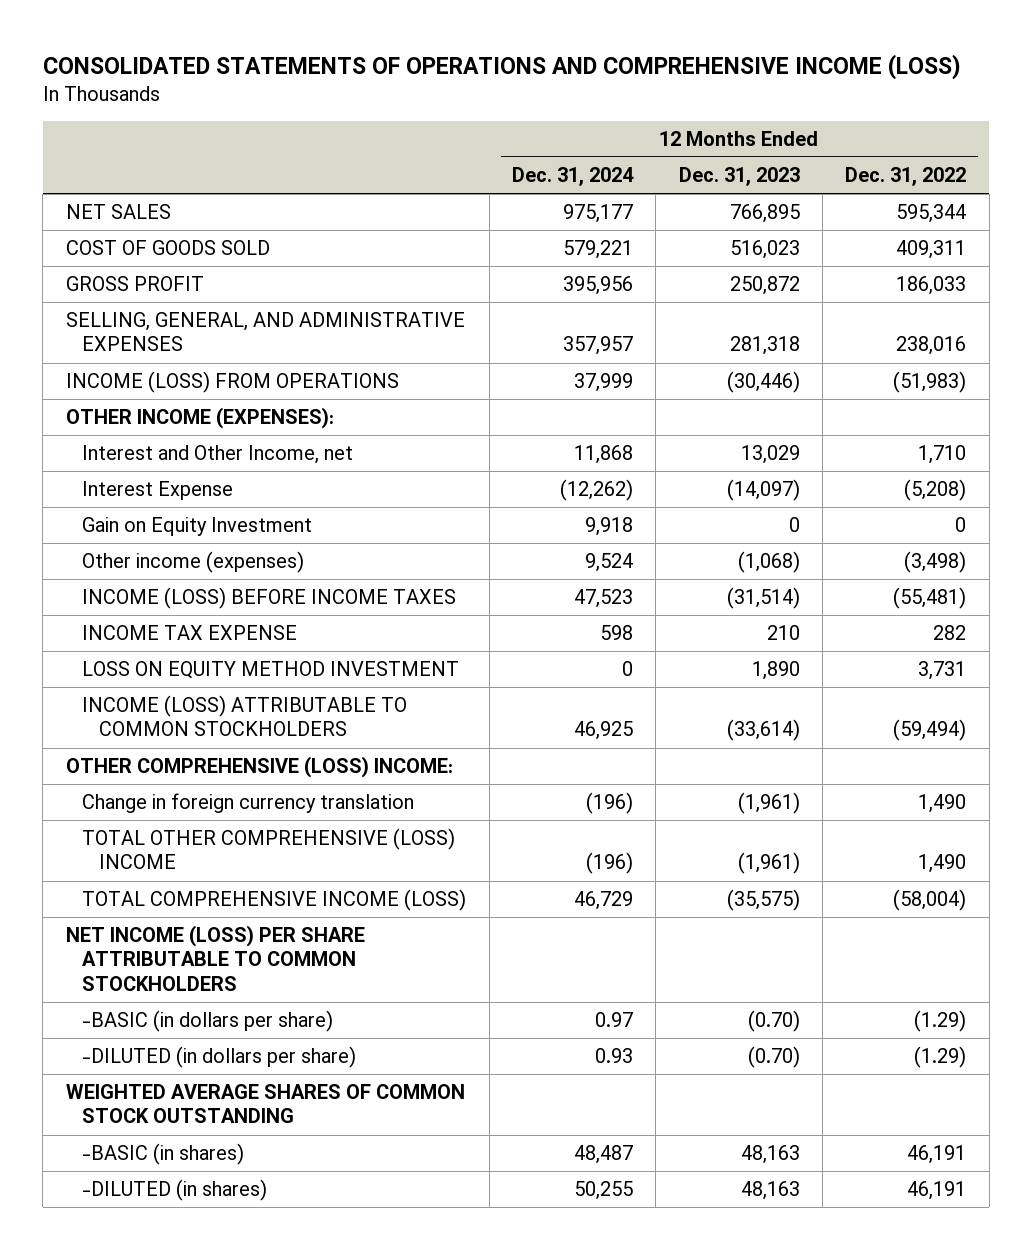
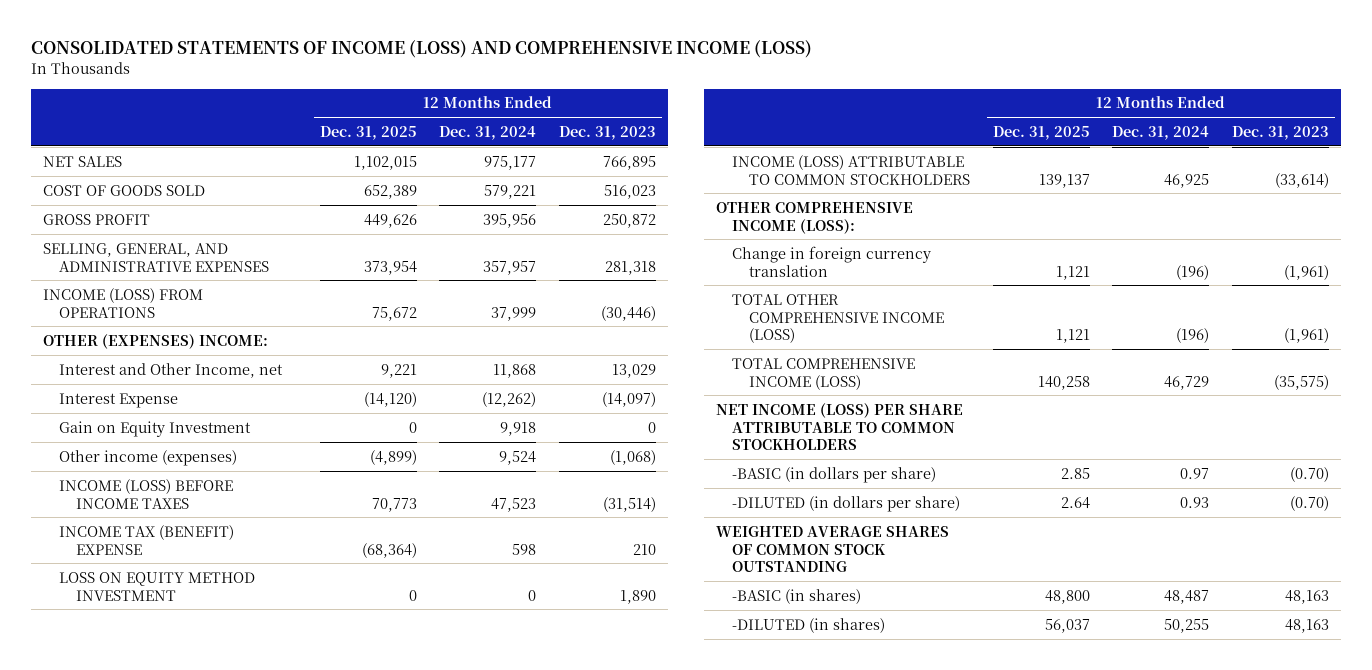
- CONSOLIDATED STATEMENTS OF OPERATIONS AND COMPREHENSIVE INCOME (LOSS)
+ CONSOLIDATED STATEMENTS OF INCOME (LOSS) AND COMPREHENSIVE INCOME (LOSS)
- | 12 Months Ended Dec. 31, 2024 | 12 Months Ended Dec. 31, 2023 | 12 Months Ended Dec. 31, 2022
+ | 12 Months Ended Dec. 31, 2025 | 12 Months Ended Dec. 31, 2024 | 12 Months Ended Dec. 31, 2023
- OTHER INCOME (EXPENSES):
+ OTHER (EXPENSES) INCOME:
- INCOME TAX EXPENSE | 598 | 210 | 282
+ INCOME TAX (BENEFIT) EXPENSE | (68,364) | 598 | 210
- OTHER COMPREHENSIVE (LOSS) INCOME:
+ OTHER COMPREHENSIVE INCOME (LOSS):
- TOTAL OTHER COMPREHENSIVE (LOSS) INCOME | (196) | (1,961) | 1,490
+ TOTAL OTHER COMPREHENSIVE INCOME (LOSS) | 1,121 | (196) | (1,961)

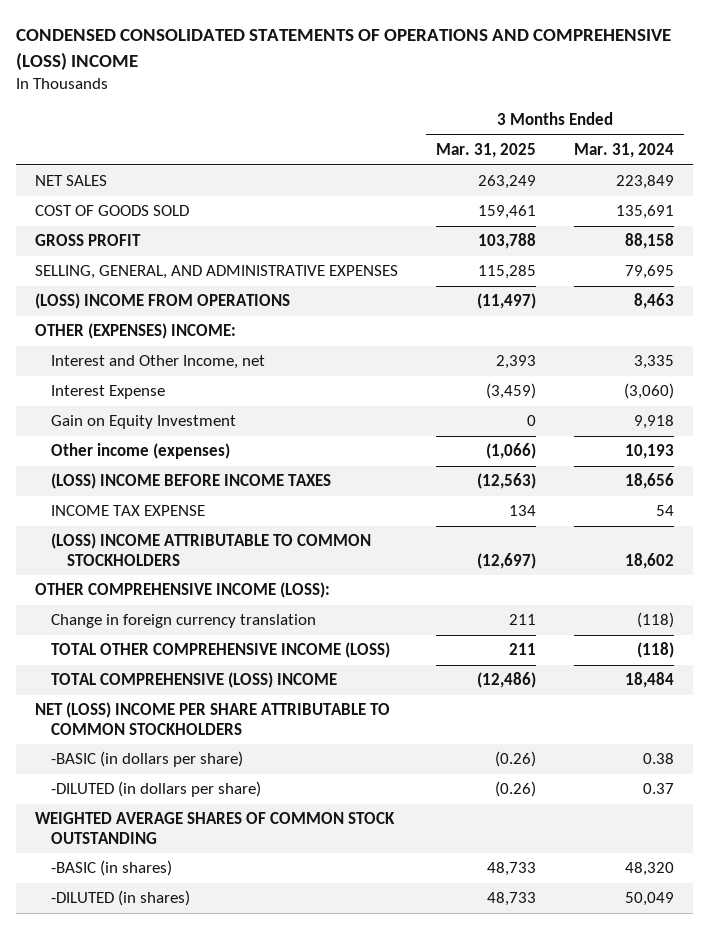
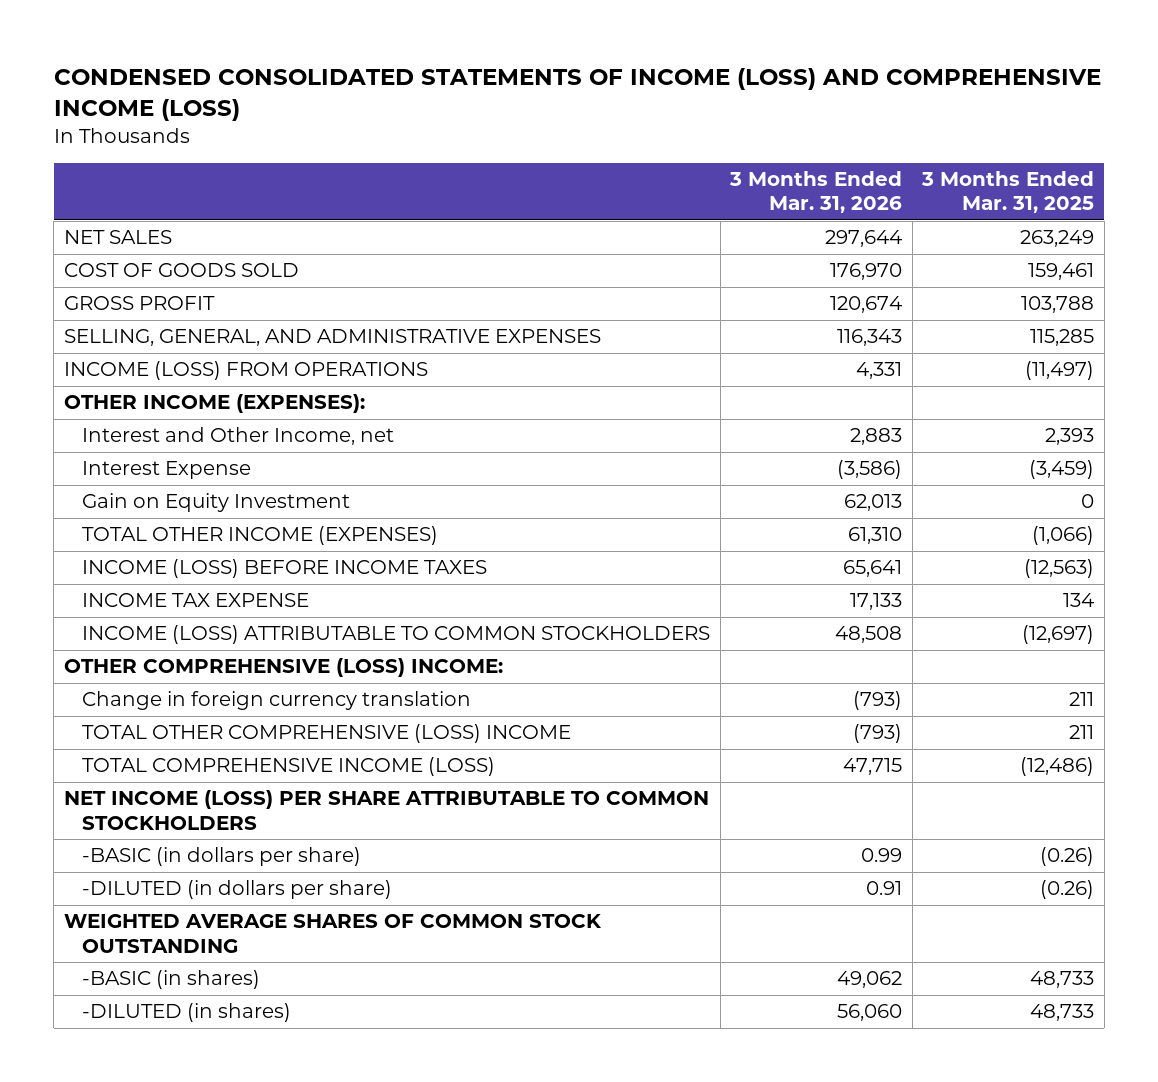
- CONDENSED CONSOLIDATED STATEMENTS OF OPERATIONS AND COMPREHENSIVE (LOSS) INCOME
+ CONDENSED CONSOLIDATED STATEMENTS OF INCOME (LOSS) AND COMPREHENSIVE INCOME (LOSS)
- | 3 Months Ended Mar. 31, 2025 | 3 Months Ended Mar. 31, 2024
+ | 3 Months Ended Mar. 31, 2026 | 3 Months Ended Mar. 31, 2025
- (LOSS) INCOME FROM OPERATIONS | (11,497) | 8,463
- OTHER (EXPENSES) INCOME:
+ INCOME (LOSS) FROM OPERATIONS | 4,331 | (11,497)
+ OTHER INCOME (EXPENSES):
- Other income (expenses) | (1,066) | 10,193
- (LOSS) INCOME BEFORE INCOME TAXES | (12,563) | 18,656
+ TOTAL OTHER INCOME (EXPENSES) | 61,310 | (1,066)
+ INCOME (LOSS) BEFORE INCOME TAXES | 65,641 | (12,563)
- (LOSS) INCOME ATTRIBUTABLE TO COMMON STOCKHOLDERS | (12,697) | 18,602
- OTHER COMPREHENSIVE INCOME (LOSS):
+ INCOME (LOSS) ATTRIBUTABLE TO COMMON STOCKHOLDERS | 48,508 | (12,697)
+ OTHER COMPREHENSIVE (LOSS) INCOME:
- TOTAL OTHER COMPREHENSIVE INCOME (LOSS) | 211 | (118)
- TOTAL COMPREHENSIVE (LOSS) INCOME | (12,486) | 18,484
- NET (LOSS) INCOME PER SHARE ATTRIBUTABLE TO COMMON STOCKHOLDERS
+ TOTAL OTHER COMPREHENSIVE (LOSS) INCOME | (793) | 211
+ TOTAL COMPREHENSIVE INCOME (LOSS) | 47,715 | (12,486)
+ NET INCOME (LOSS) PER SHARE ATTRIBUTABLE TO COMMON STOCKHOLDERS

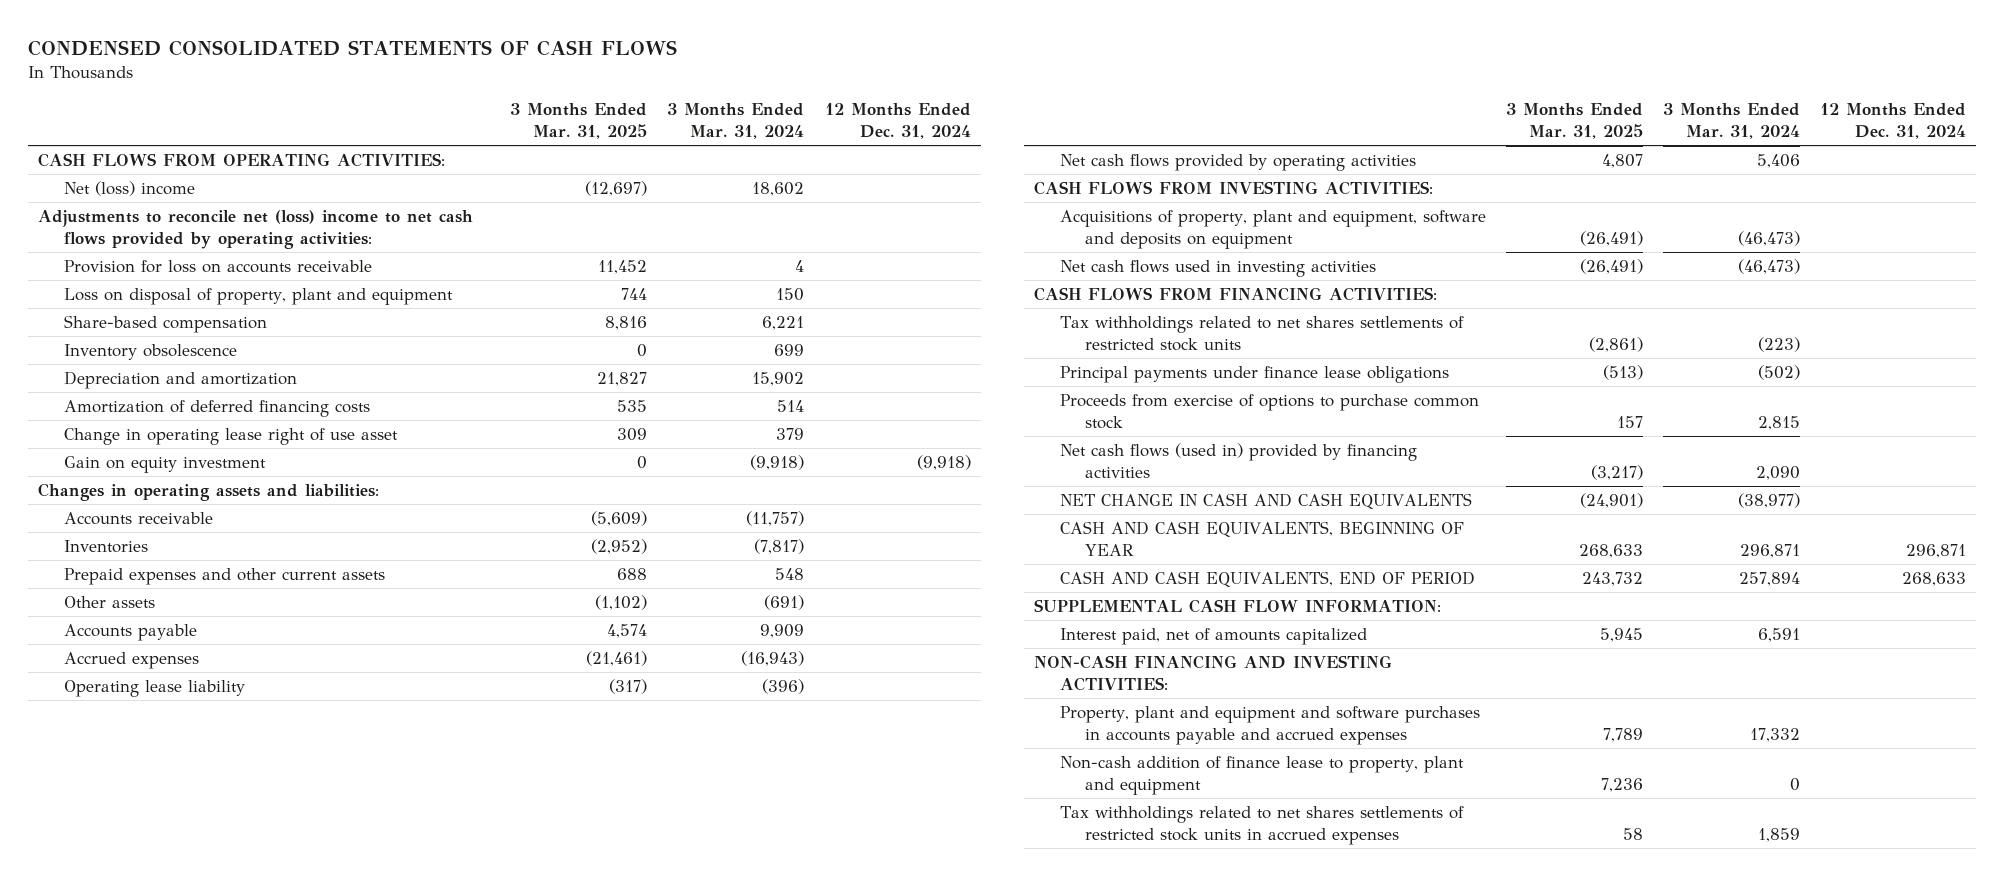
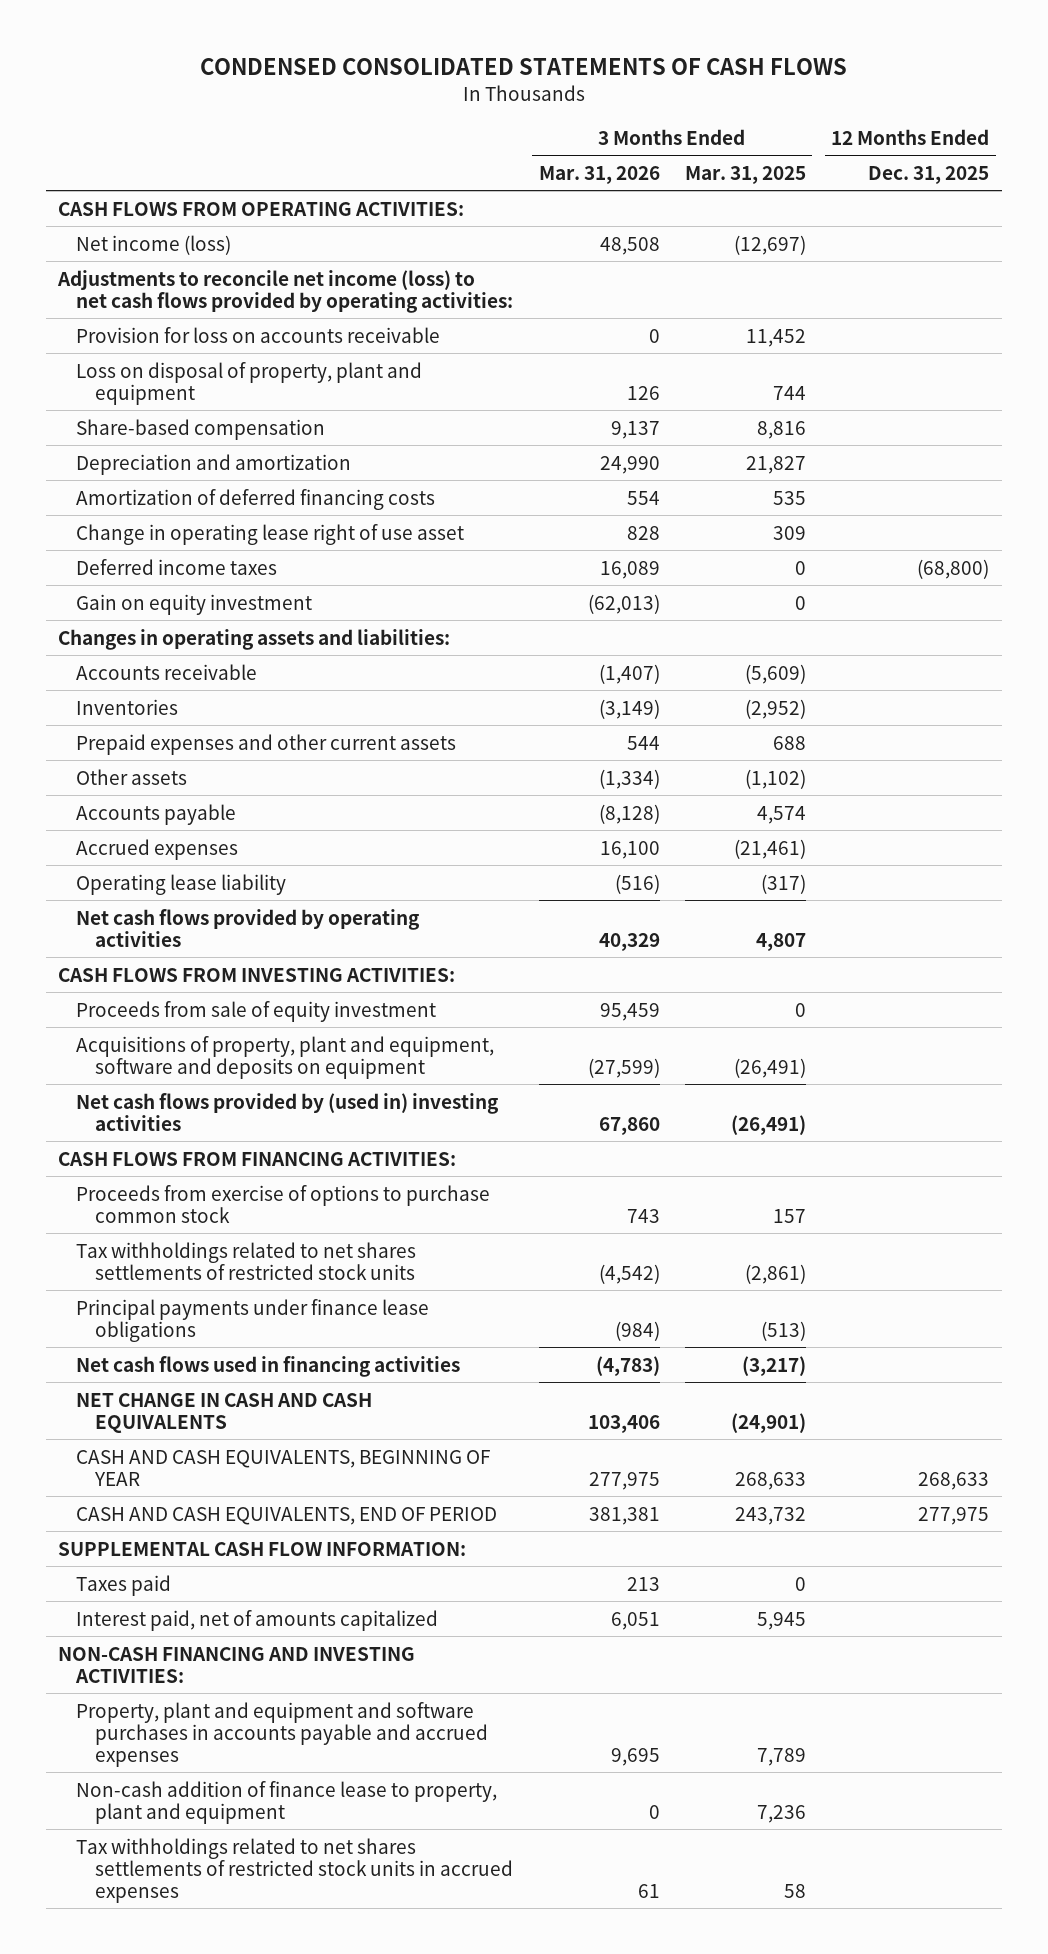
- | 3 Months Ended Mar. 31, 2025 | 3 Months Ended Mar. 31, 2024 | 12 Months Ended Dec. 31, 2024
+ | 3 Months Ended Mar. 31, 2026 | 3 Months Ended Mar. 31, 2025 | 12 Months Ended Dec. 31, 2025
- Net (loss) income | (12,697) | 18,602 |
- Adjustments to reconcile net (loss) income to net cash flows provided by operating activities:
+ Net income (loss) | 48,508 | (12,697) |
+ Adjustments to reconcile net income (loss) to net cash flows provided by operating activities:
- Inventory obsolescence | 0 | 699 |
+ Deferred income taxes | 16,089 | 0 | (68,800)
+ Proceeds from sale of equity investment | 95,459 | 0 |
- Net cash flows used in investing activities | (26,491) | (46,473) |
+ Net cash flows provided by (used in) investing activities | 67,860 | (26,491) |
moved up: Proceeds from exercise of options to purchase common stock | 743 | 157 |
- Net cash flows (used in) provided by financing activities | (3,217) | 2,090 |
+ Net cash flows used in financing activities | (4,783) | (3,217) |
+ Taxes paid | 213 | 0 |

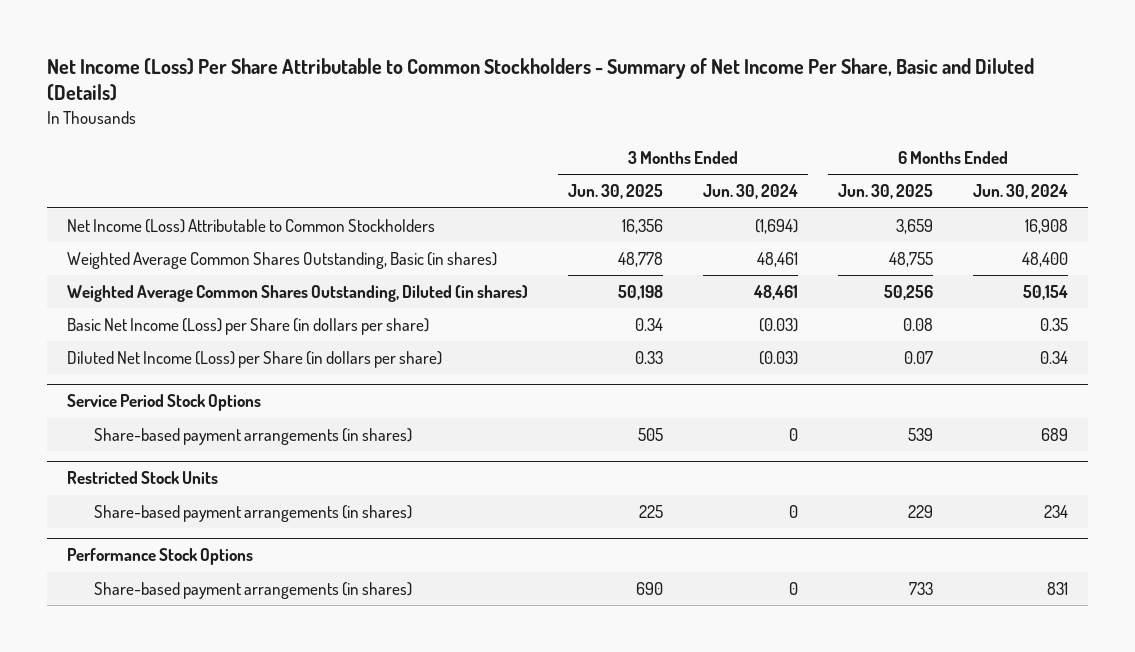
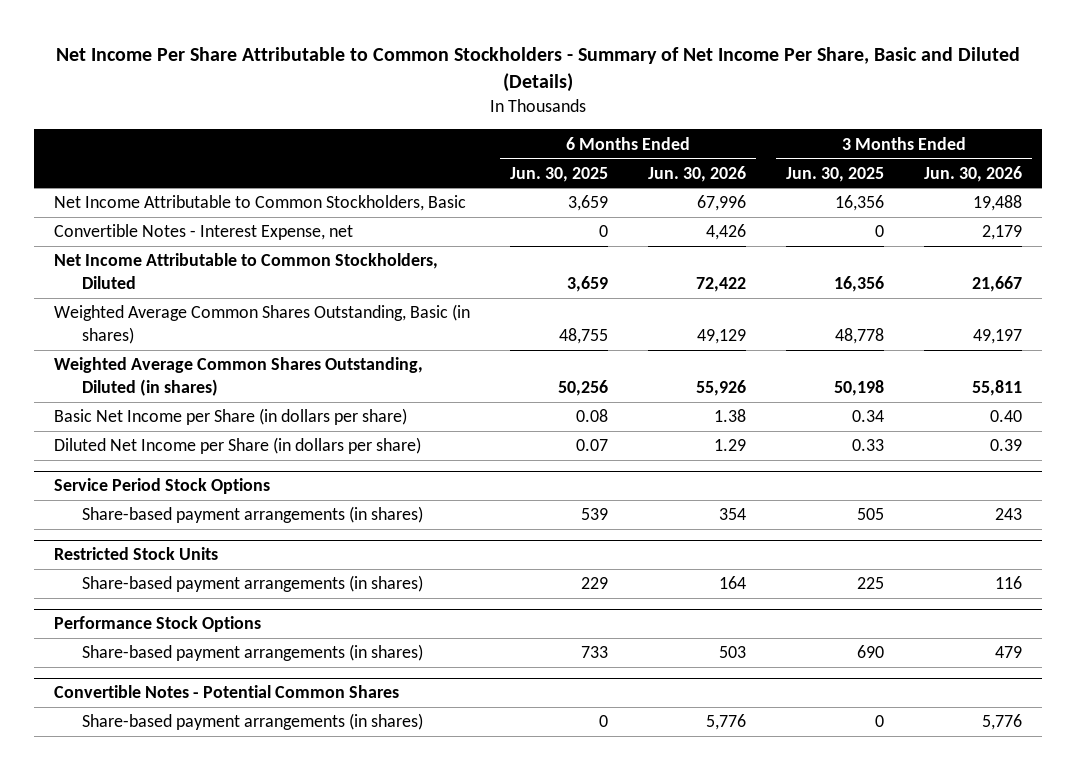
- Net Income (Loss) Per Share Attributable to Common Stockholders - Summary of Net Income Per Share, Basic and Diluted (Details)
+ Net Income Per Share Attributable to Common Stockholders - Summary of Net Income Per Share, Basic and Diluted (Details)
- | 3 Months Ended Jun. 30, 2025 | 3 Months Ended Jun. 30, 2024 | 6 Months Ended Jun. 30, 2025 | 6 Months Ended Jun. 30, 2024
+ | 6 Months Ended Jun. 30, 2025 | 6 Months Ended Jun. 30, 2026 | 3 Months Ended Jun. 30, 2025 | 3 Months Ended Jun. 30, 2026
- Net Income (Loss) Attributable to Common Stockholders | 16,356 | (1,694) | 3,659 | 16,908
+ Net Income Attributable to Common Stockholders, Basic | 3,659 | 67,996 | 16,356 | 19,488
+ Convertible Notes - Interest Expense, net | 0 | 4,426 | 0 | 2,179
+ Net Income Attributable to Common Stockholders, Diluted | 3,659 | 72,422 | 16,356 | 21,667
- Basic Net Income (Loss) per Share (in dollars per share) | 0.34 | (0.03) | 0.08 | 0.35
- Diluted Net Income (Loss) per Share (in dollars per share) | 0.33 | (0.03) | 0.07 | 0.34
+ Basic Net Income per Share (in dollars per share) | 0.08 | 1.38 | 0.34 | 0.40
+ Diluted Net Income per Share (in dollars per share) | 0.07 | 1.29 | 0.33 | 0.39
+ Convertible Notes - Potential Common Shares
+ Share-based payment arrangements (in shares) | 0 | 5,776 | 0 | 5,776

